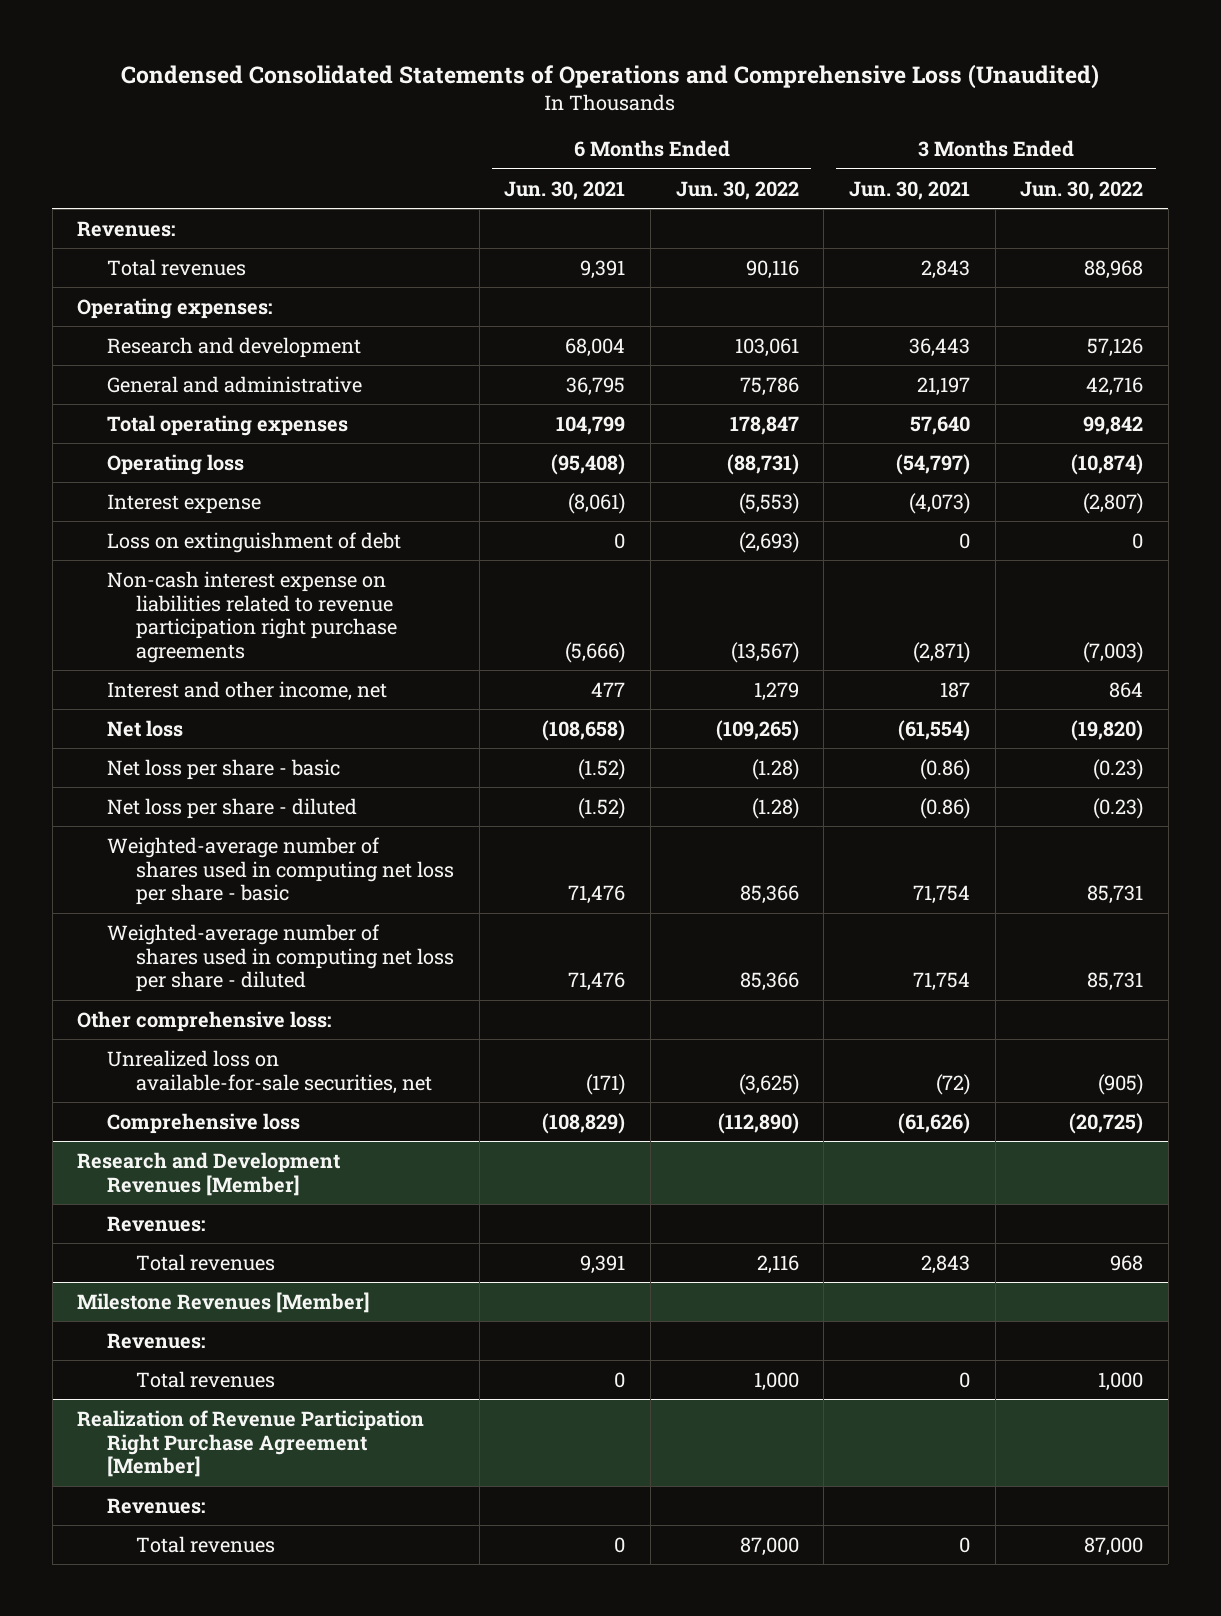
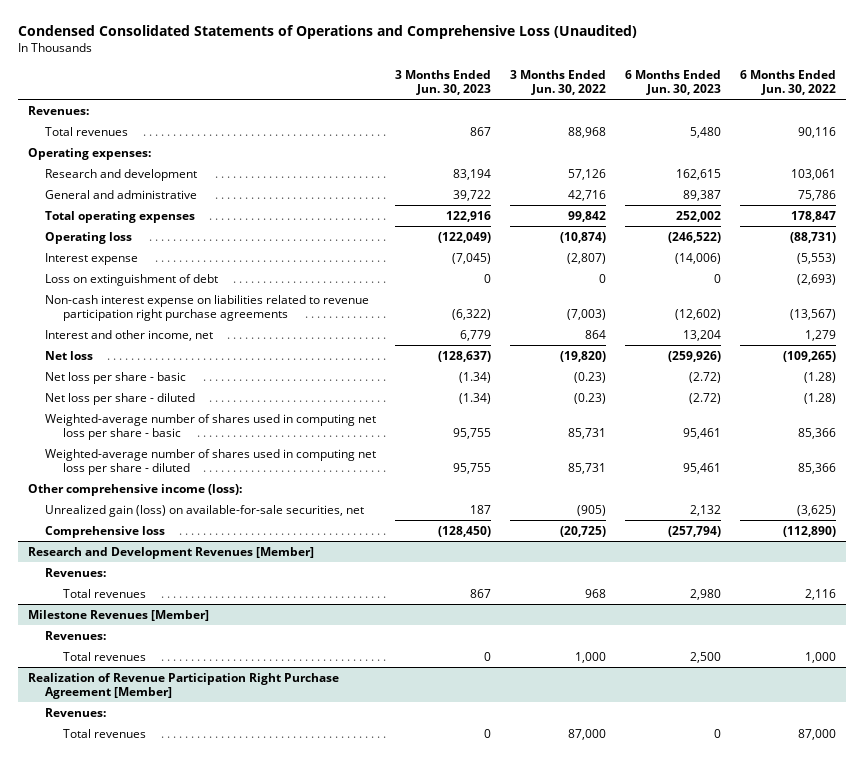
- | 6 Months Ended Jun. 30, 2021 | 6 Months Ended Jun. 30, 2022 | 3 Months Ended Jun. 30, 2021 | 3 Months Ended Jun. 30, 2022
+ | 3 Months Ended Jun. 30, 2023 | 3 Months Ended Jun. 30, 2022 | 6 Months Ended Jun. 30, 2023 | 6 Months Ended Jun. 30, 2022
- Other comprehensive loss:
- Unrealized loss on available-for-sale securities, net | (171) | (3,625) | (72) | (905)
+ Other comprehensive income (loss):
+ Unrealized gain (loss) on available-for-sale securities, net | 187 | (905) | 2,132 | (3,625)

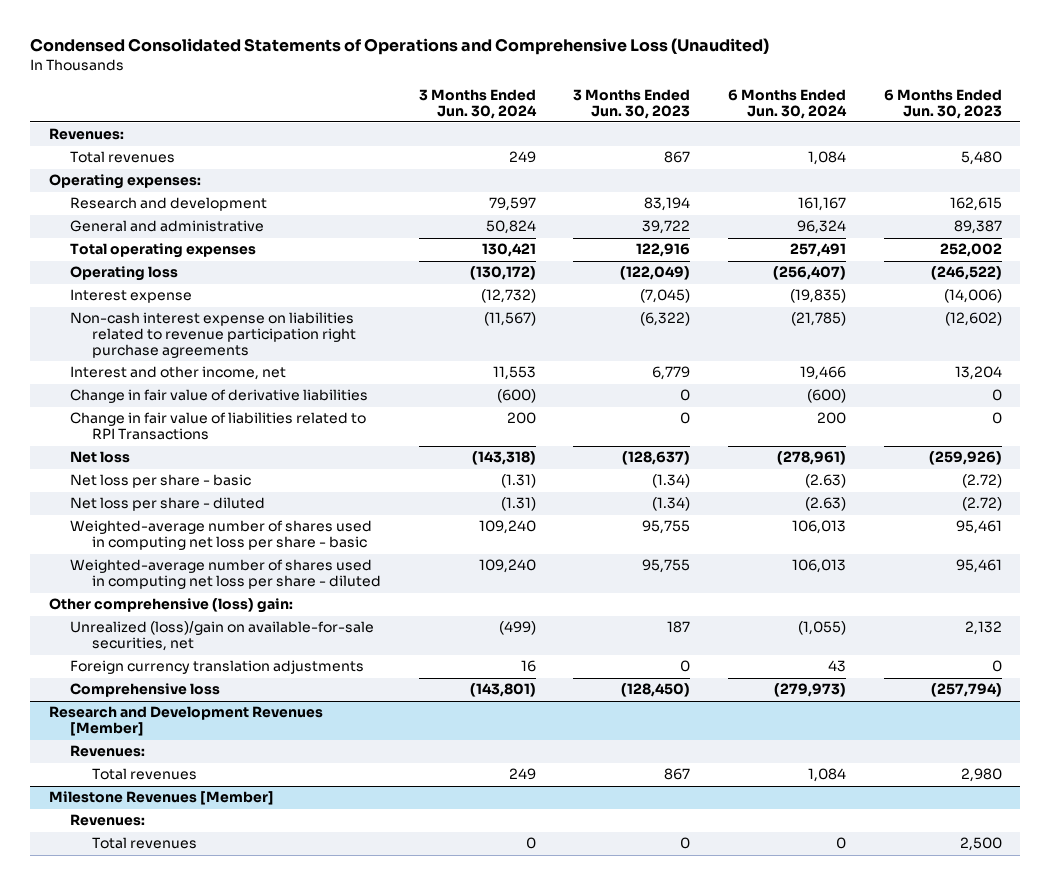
- | 3 Months Ended Jun. 30, 2023 | 3 Months Ended Jun. 30, 2022 | 6 Months Ended Jun. 30, 2023 | 6 Months Ended Jun. 30, 2022
+ | 3 Months Ended Jun. 30, 2024 | 3 Months Ended Jun. 30, 2023 | 6 Months Ended Jun. 30, 2024 | 6 Months Ended Jun. 30, 2023
- Loss on extinguishment of debt | 0 | 0 | 0 | (2,693)
+ Change in fair value of derivative liabilities | (600) | 0 | (600) | 0
+ Change in fair value of liabilities related to RPI Transactions | 200 | 0 | 200 | 0
- Other comprehensive income (loss):
- Unrealized gain (loss) on available-for-sale securities, net | 187 | (905) | 2,132 | (3,625)
+ Other comprehensive (loss) gain:
+ Unrealized (loss)/gain on available-for-sale securities, net | (499) | 187 | (1,055) | 2,132
+ Foreign currency translation adjustments | 16 | 0 | 43 | 0
- Realization of Revenue Participation Right Purchase Agreement [Member]
- Revenues:
- Total revenues | 0 | 87,000 | 0 | 87,000

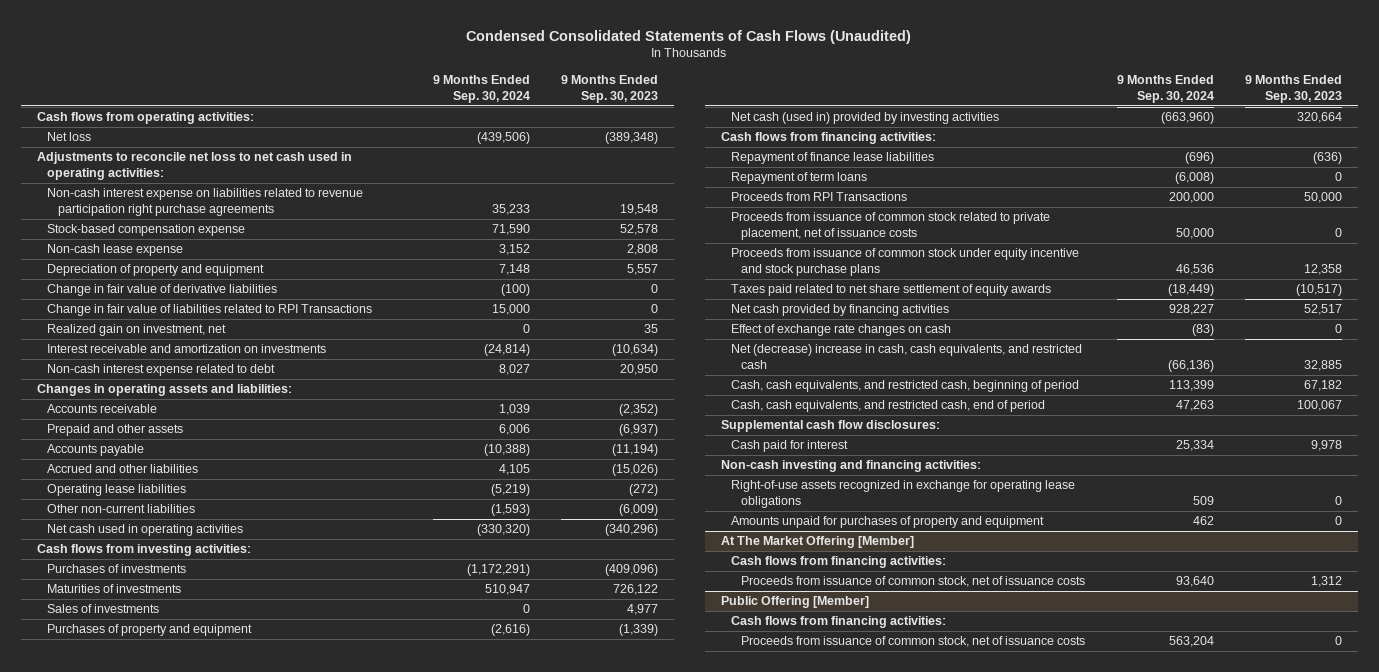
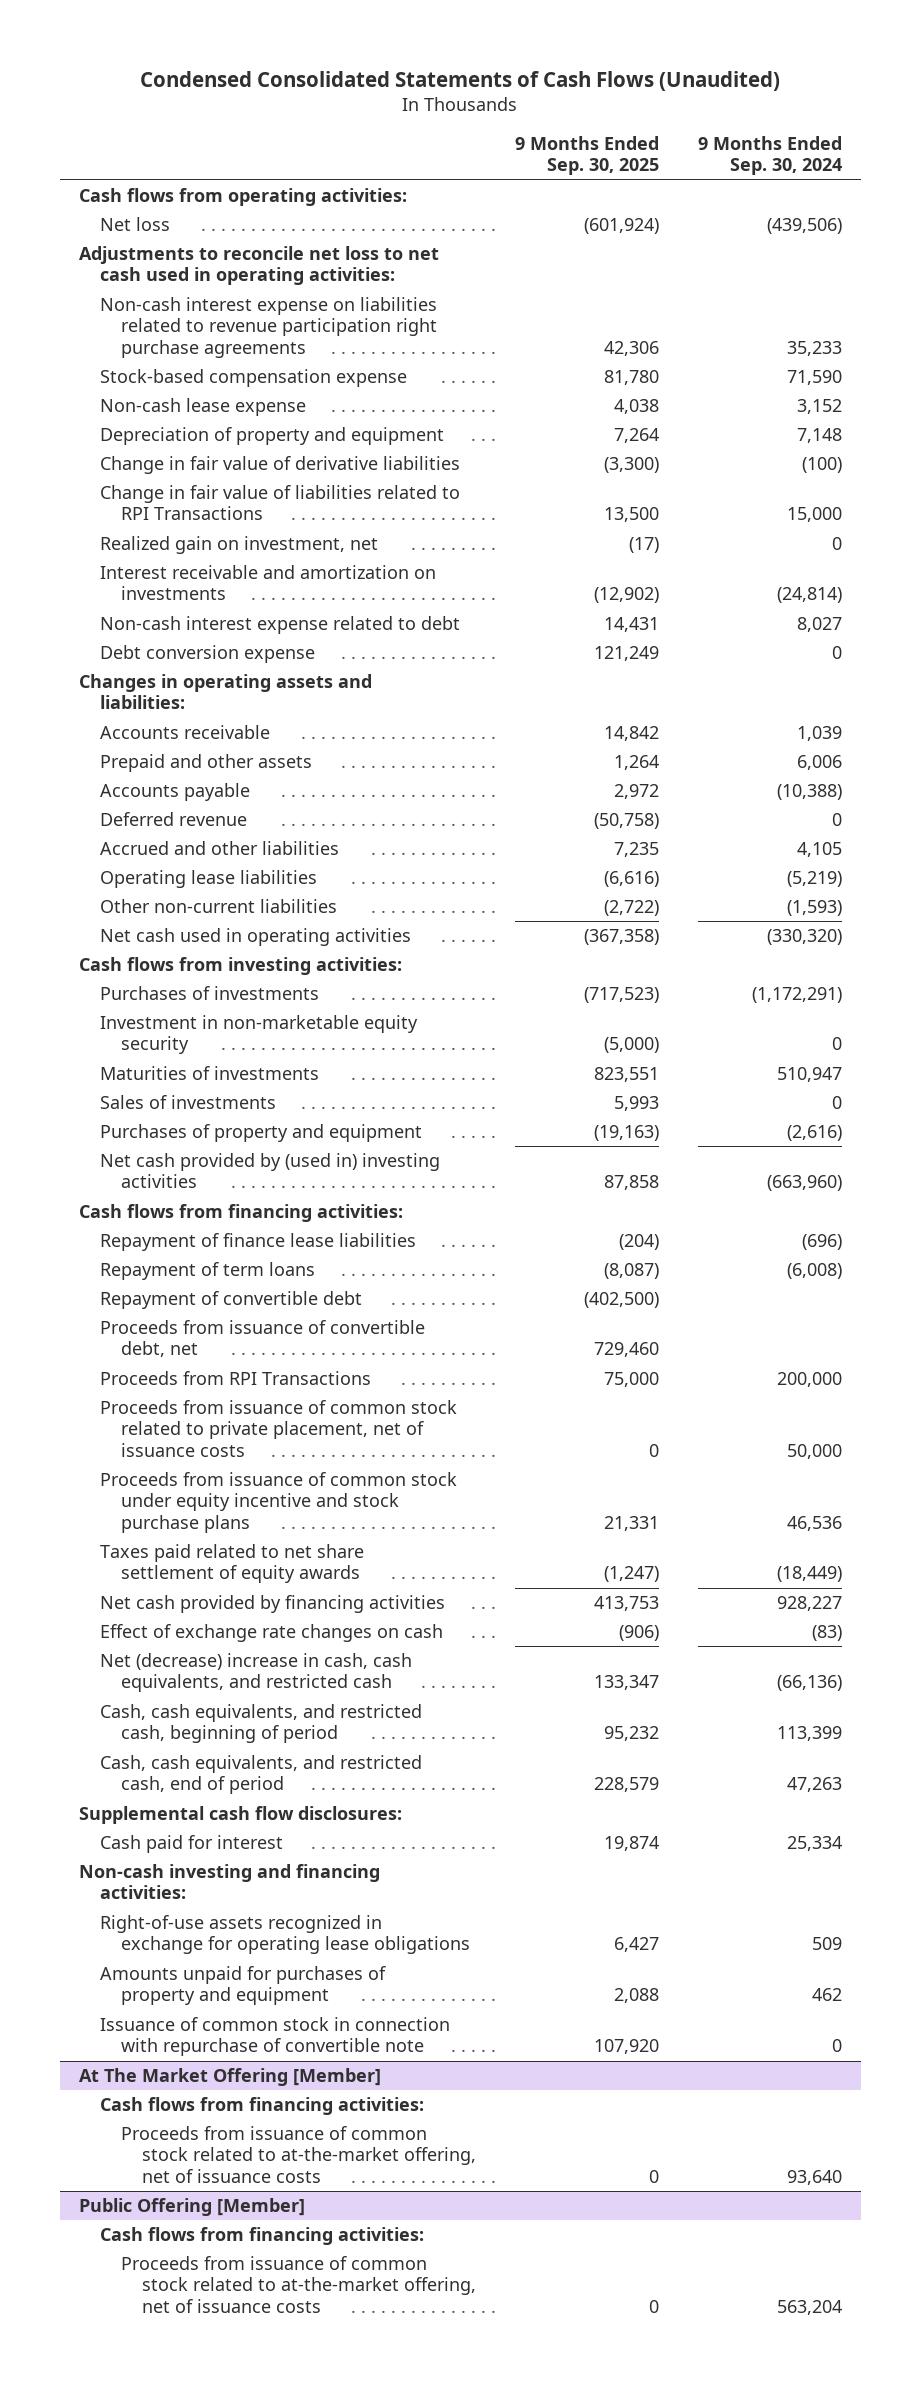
- | 9 Months Ended Sep. 30, 2024 | 9 Months Ended Sep. 30, 2023
+ | 9 Months Ended Sep. 30, 2025 | 9 Months Ended Sep. 30, 2024
+ Debt conversion expense | 121,249 | 0
+ Deferred revenue | (50,758) | 0
+ Investment in non-marketable equity security | (5,000) | 0
- Net cash (used in) provided by investing activities | (663,960) | 320,664
+ Net cash provided by (used in) investing activities | 87,858 | (663,960)
+ Repayment of convertible debt | (402,500) |
+ Proceeds from issuance of convertible debt, net | 729,460 |
+ Issuance of common stock in connection with repurchase of convertible note | 107,920 | 0
@ At The Market Offering [Member]
- Proceeds from issuance of common stock, net of issuance costs | 93,640 | 1,312
+ Proceeds from issuance of common stock related to at-the-market offering, net of issuance costs | 0 | 93,640
@ Public Offering [Member]
- Proceeds from issuance of common stock, net of issuance costs | 563,204 | 0
+ Proceeds from issuance of common stock related to at-the-market offering, net of issuance costs | 0 | 563,204

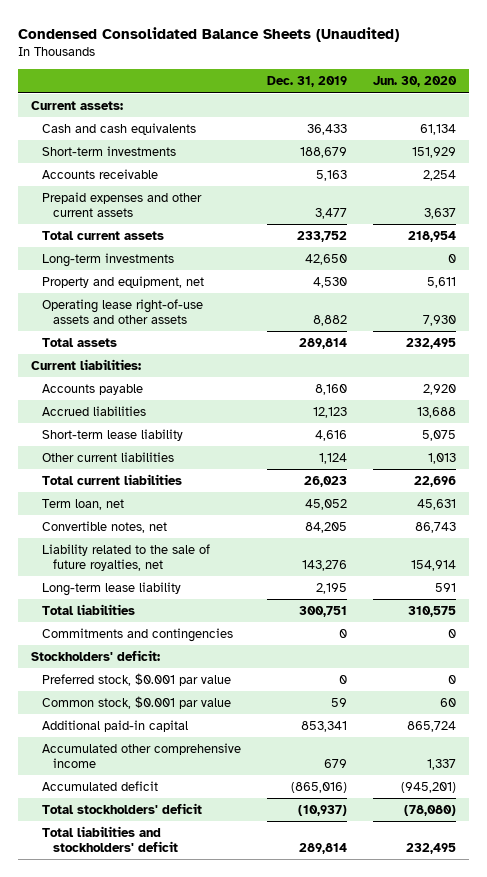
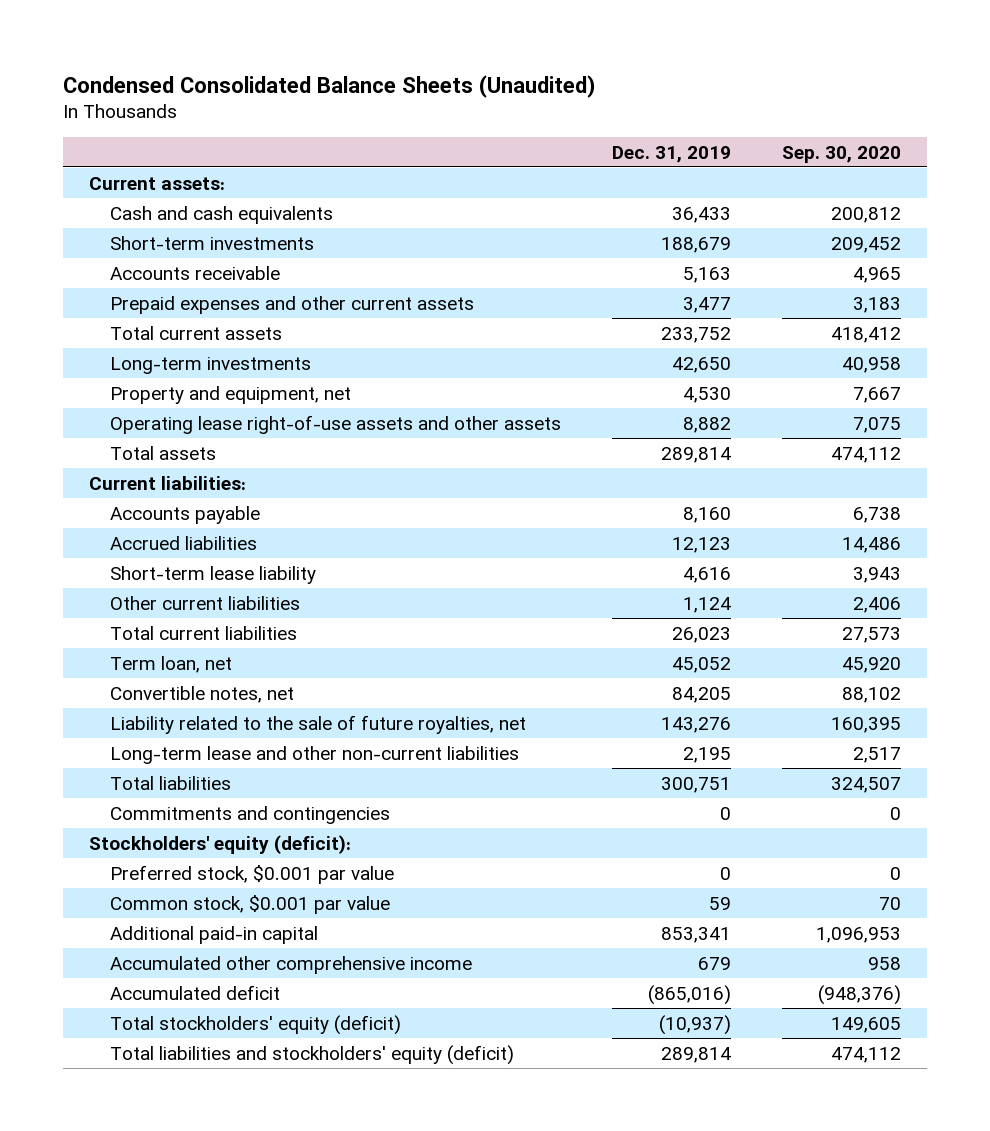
- | Dec. 31, 2019 | Jun. 30, 2020
+ | Dec. 31, 2019 | Sep. 30, 2020
- Long-term lease liability | 2,195 | 591
+ Long-term lease and other non-current liabilities | 2,195 | 2,517
- Stockholders' deficit:
+ Stockholders' equity (deficit):
- Total stockholders' deficit | (10,937) | (78,080)
- Total liabilities and stockholders' deficit | 289,814 | 232,495
+ Total stockholders' equity (deficit) | (10,937) | 149,605
+ Total liabilities and stockholders' equity (deficit) | 289,814 | 474,112

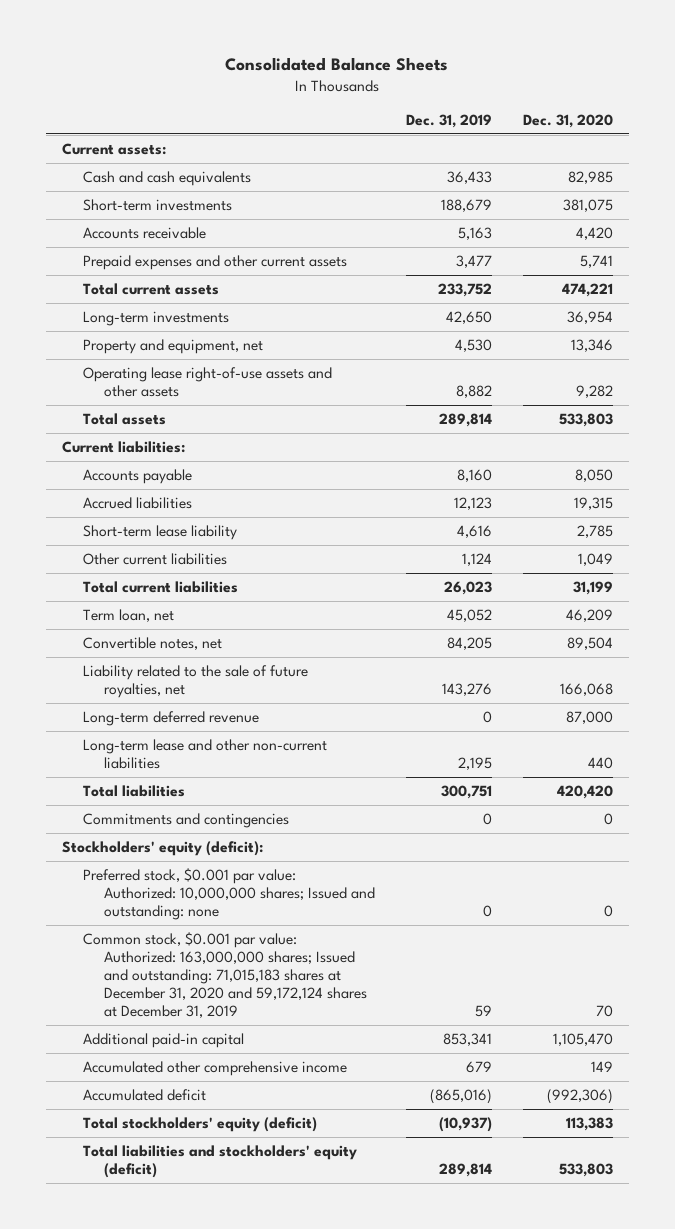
- Condensed Consolidated Balance Sheets (Unaudited)
+ Consolidated Balance Sheets
- | Dec. 31, 2019 | Sep. 30, 2020
+ | Dec. 31, 2019 | Dec. 31, 2020
+ Long-term deferred revenue | 0 | 87,000
- Preferred stock, $0.001 par value | 0 | 0
- Common stock, $0.001 par value | 59 | 70
+ Preferred stock, $0.001 par value: Authorized: 10,000,000 shares; Issued and outstanding: none | 0 | 0
+ Common stock, $0.001 par value: Authorized: 163,000,000 shares; Issued and outstanding: 71,015,183 shares at December 31, 2020 and 59,172,124 shares at December 31, 2019 | 59 | 70

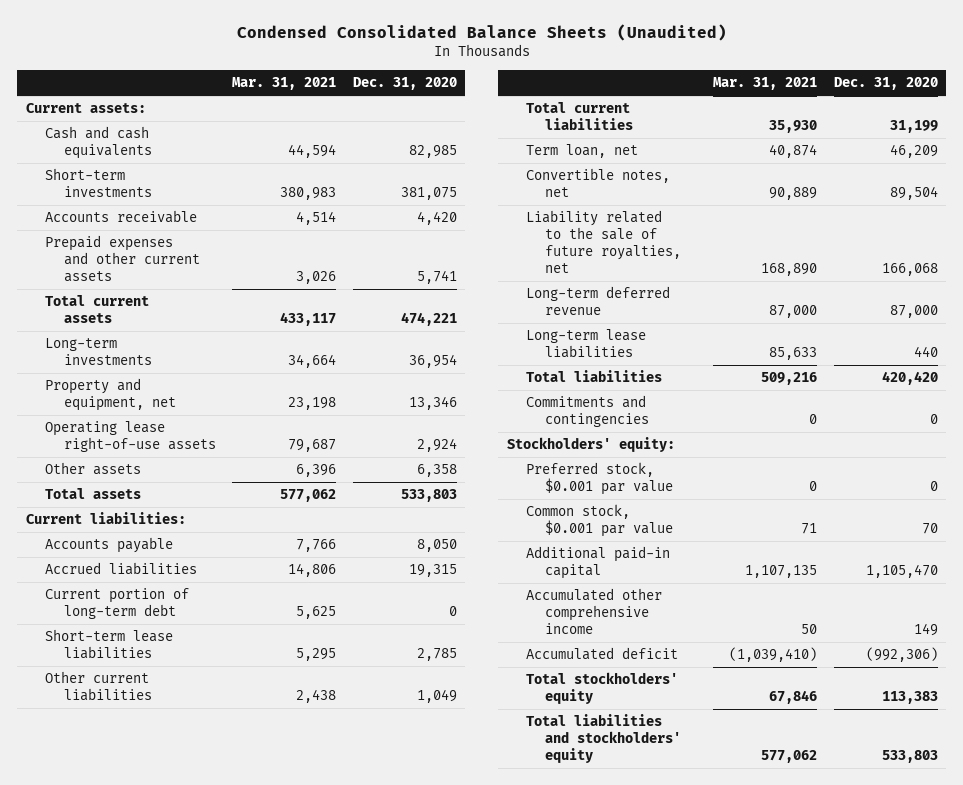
- Consolidated Balance Sheets
+ Condensed Consolidated Balance Sheets (Unaudited)
- | Dec. 31, 2019 | Dec. 31, 2020
+ | Mar. 31, 2021 | Dec. 31, 2020
- Operating lease right-of-use assets and other assets | 8,882 | 9,282
+ Operating lease right-of-use assets | 79,687 | 2,924
+ Other assets | 6,396 | 6,358
- Short-term lease liability | 4,616 | 2,785
+ Current portion of long-term debt | 5,625 | 0
+ Short-term lease liabilities | 5,295 | 2,785
- Long-term lease and other non-current liabilities | 2,195 | 440
+ Long-term lease liabilities | 85,633 | 440
- Stockholders' equity (deficit):
- Preferred stock, $0.001 par value: Authorized: 10,000,000 shares; Issued and outstanding: none | 0 | 0
- Common stock, $0.001 par value: Authorized: 163,000,000 shares; Issued and outstanding: 71,015,183 shares at December 31, 2020 and 59,172,124 shares at December 31, 2019 | 59 | 70
+ Stockholders' equity:
+ Preferred stock, $0.001 par value | 0 | 0
+ Common stock, $0.001 par value | 71 | 70
- Total stockholders' equity (deficit) | (10,937) | 113,383
- Total liabilities and stockholders' equity (deficit) | 289,814 | 533,803
+ Total stockholders' equity | 67,846 | 113,383
+ Total liabilities and stockholders' equity | 577,062 | 533,803

